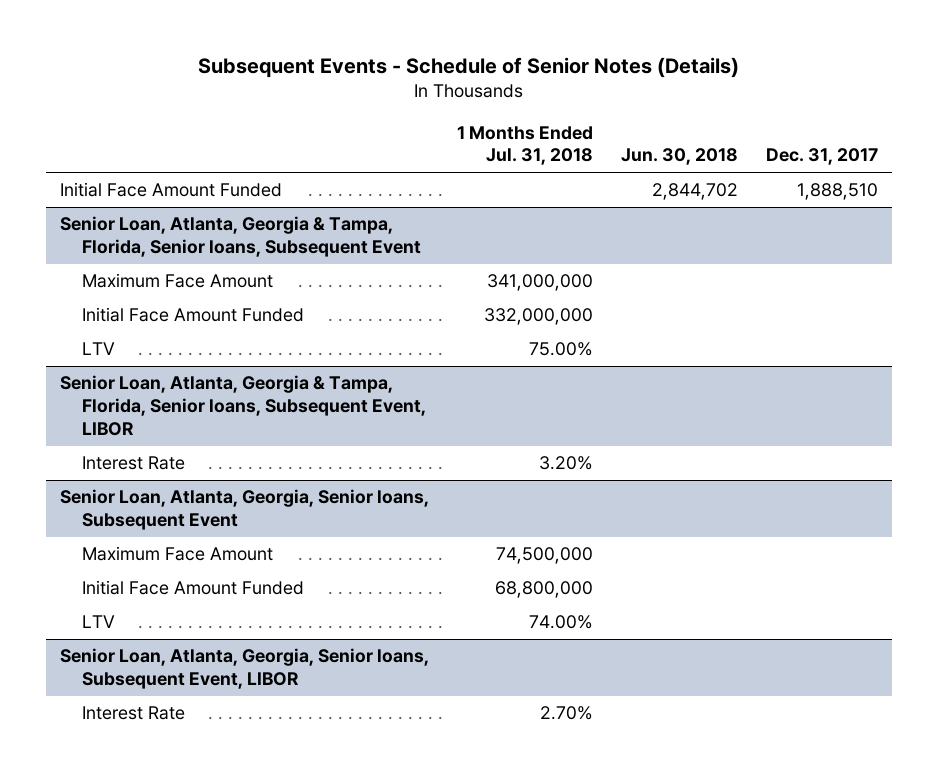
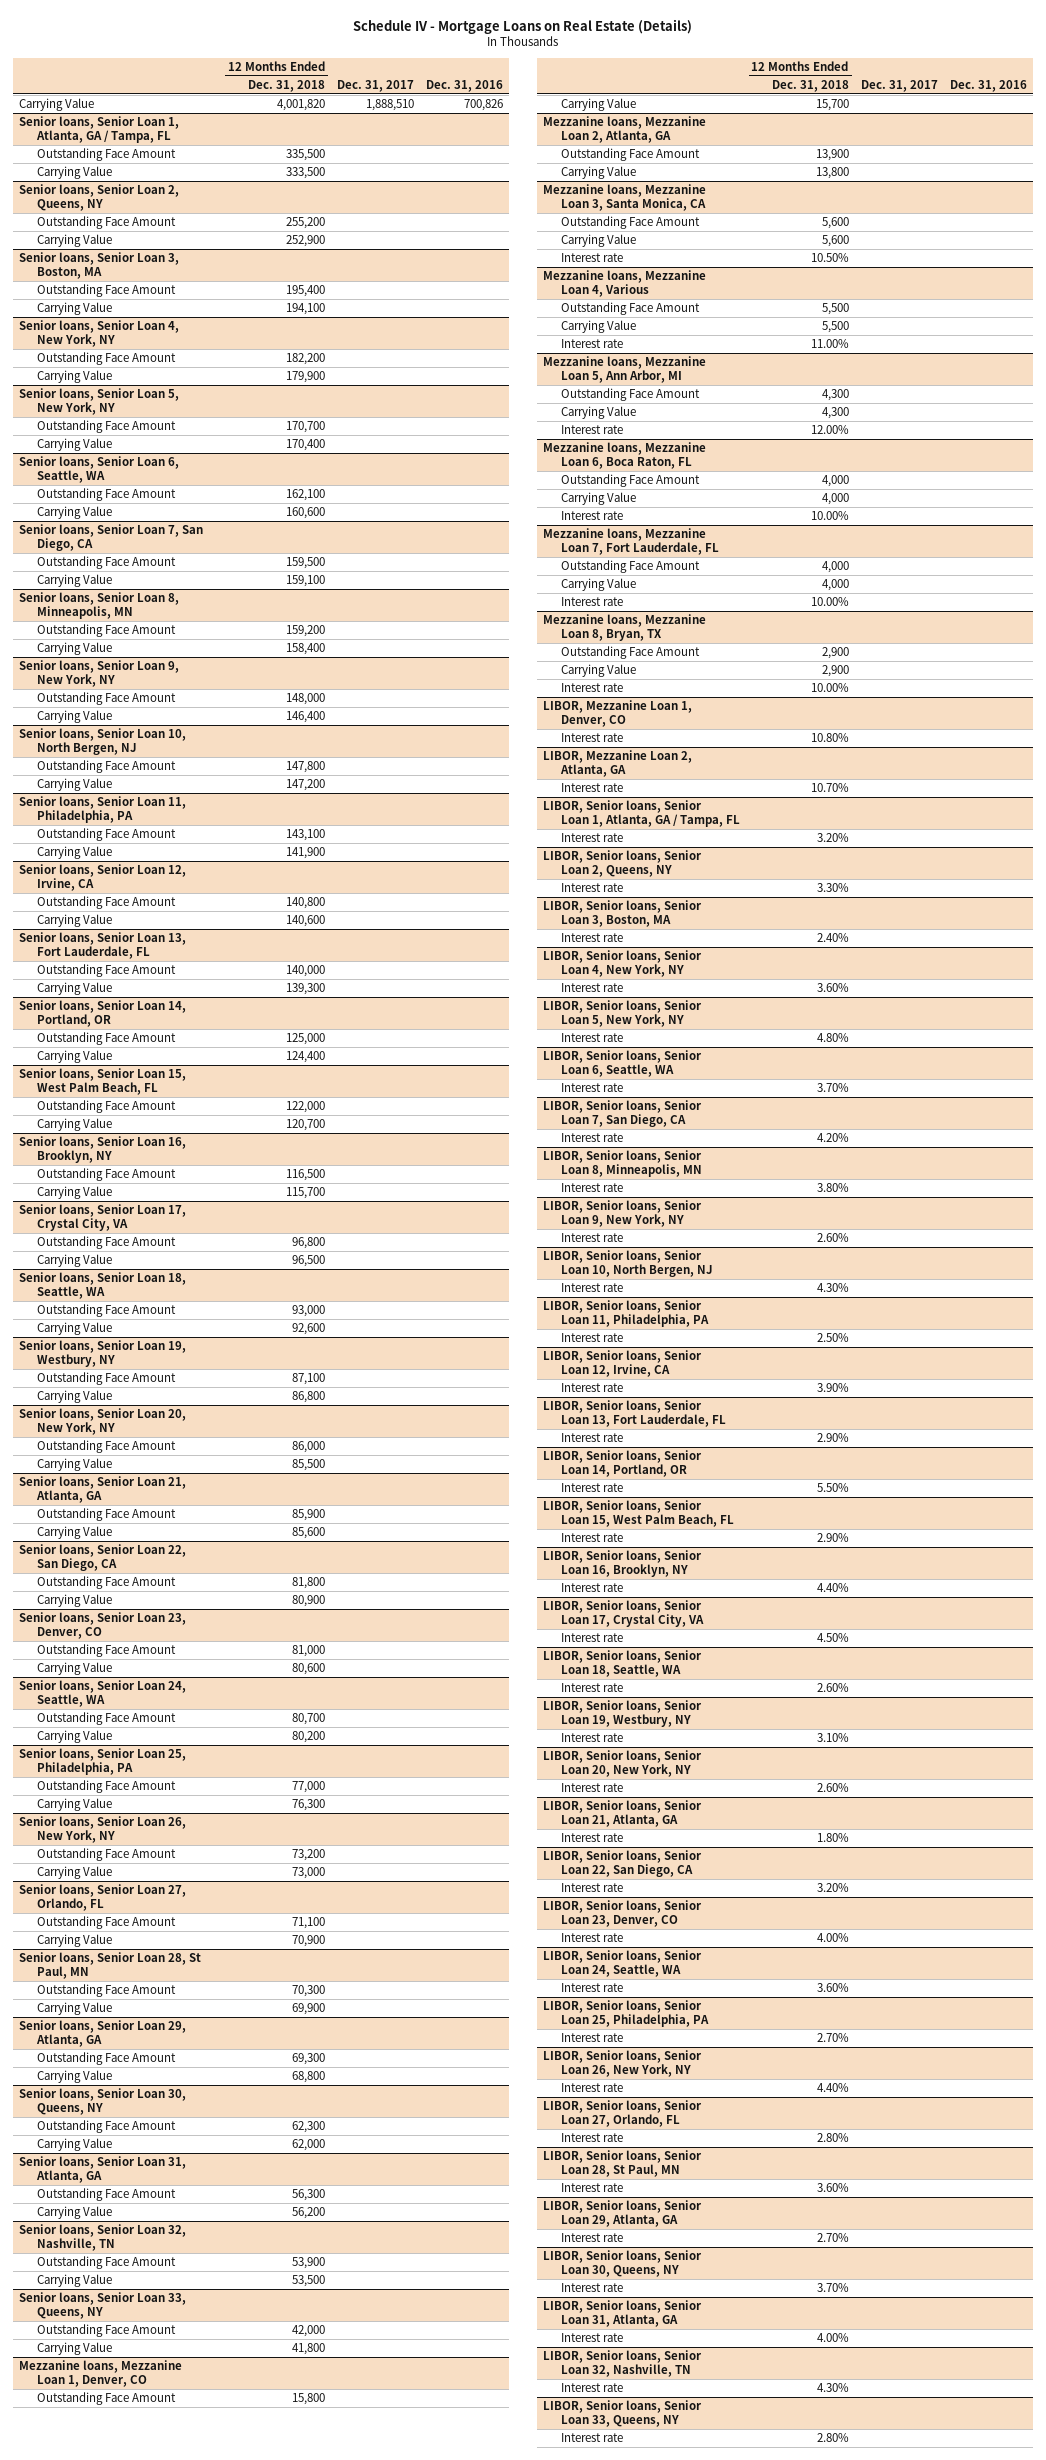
- Subsequent Events - Schedule of Senior Notes (Details)
+ Schedule IV - Mortgage Loans on Real Estate (Details)
- | 1 Months Ended Jul. 31, 2018 | Jun. 30, 2018 | Dec. 31, 2017
+ | 12 Months Ended Dec. 31, 2018 | Dec. 31, 2017 | Dec. 31, 2016
- Initial Face Amount Funded | | 2,844,702 | 1,888,510
- Senior Loan, Atlanta, Georgia & Tampa, Florida, Senior loans, Subsequent Event
- Maximum Face Amount | 341,000,000 | |
- Initial Face Amount Funded | 332,000,000 | |
- LTV | 75.00% | |
- Senior Loan, Atlanta, Georgia & Tampa, Florida, Senior loans, Subsequent Event, LIBOR
- Interest Rate | 3.20% | |
- Senior Loan, Atlanta, Georgia, Senior loans, Subsequent Event
- Maximum Face Amount | 74,500,000 | |
- Initial Face Amount Funded | 68,800,000 | |
- LTV | 74.00% | |
- Senior Loan, Atlanta, Georgia, Senior loans, Subsequent Event, LIBOR
- Interest Rate | 2.70% | |
+ Carrying Value | 4,001,820 | 1,888,510 | 700,826
+ Senior loans, Senior Loan 1, Atlanta, GA / Tampa, FL
+ Outstanding Face Amount | 335,500 | |
+ Carrying Value | 333,500 | |
+ Senior loans, Senior Loan 2, Queens, NY
+ Outstanding Face Amount | 255,200 | |
+ Carrying Value | 252,900 | |
+ Senior loans, Senior Loan 3, Boston, MA
+ Outstanding Face Amount | 195,400 | |
+ Carrying Value | 194,100 | |
+ Senior loans, Senior Loan 4, New York, NY
+ Outstanding Face Amount | 182,200 | |
+ Carrying Value | 179,900 | |
+ Senior loans, Senior Loan 5, New York, NY
+ Outstanding Face Amount | 170,700 | |
+ Carrying Value | 170,400 | |
+ Senior loans, Senior Loan 6, Seattle, WA
+ Outstanding Face Amount | 162,100 | |
+ Carrying Value | 160,600 | |
+ Senior loans, Senior Loan 7, San Diego, CA
+ Outstanding Face Amount | 159,500 | |
+ Carrying Value | 159,100 | |
+ Senior loans, Senior Loan 8, Minneapolis, MN
+ Outstanding Face Amount | 159,200 | |
+ Carrying Value | 158,400 | |
+ Senior loans, Senior Loan 9, New York, NY
+ Outstanding Face Amount | 148,000 | |
+ Carrying Value | 146,400 | |
+ Senior loans, Senior Loan 10, North Bergen, NJ
+ Outstanding Face Amount | 147,800 | |
+ Carrying Value | 147,200 | |
+ Senior loans, Senior Loan 11, Philadelphia, PA
+ Outstanding Face Amount | 143,100 | |
+ Carrying Value | 141,900 | |
+ Senior loans, Senior Loan 12, Irvine, CA
+ Outstanding Face Amount | 140,800 | |
+ Carrying Value | 140,600 | |
+ Senior loans, Senior Loan 13, Fort Lauderdale, FL
+ Outstanding Face Amount | 140,000 | |
+ Carrying Value | 139,300 | |
+ Senior loans, Senior Loan 14, Portland, OR
+ Outstanding Face Amount | 125,000 | |
+ Carrying Value | 124,400 | |
+ Senior loans, Senior Loan 15, West Palm Beach, FL
+ Outstanding Face Amount | 122,000 | |
+ Carrying Value | 120,700 | |
+ Senior loans, Senior Loan 16, Brooklyn, NY
+ Outstanding Face Amount | 116,500 | |
+ Carrying Value | 115,700 | |
+ Senior loans, Senior Loan 17, Crystal City, VA
+ Outstanding Face Amount | 96,800 | |
+ Carrying Value | 96,500 | |
+ Senior loans, Senior Loan 18, Seattle, WA
+ Outstanding Face Amount | 93,000 | |
+ Carrying Value | 92,600 | |
+ Senior loans, Senior Loan 19, Westbury, NY
+ Outstanding Face Amount | 87,100 | |
+ Carrying Value | 86,800 | |
+ Senior loans, Senior Loan 20, New York, NY
+ Outstanding Face Amount | 86,000 | |
+ Carrying Value | 85,500 | |
+ Senior loans, Senior Loan 21, Atlanta, GA
+ Outstanding Face Amount | 85,900 | |
+ Carrying Value | 85,600 | |
+ Senior loans, Senior Loan 22, San Diego, CA
+ Outstanding Face Amount | 81,800 | |
+ Carrying Value | 80,900 | |
+ Senior loans, Senior Loan 23, Denver, CO
+ Outstanding Face Amount | 81,000 | |
+ Carrying Value | 80,600 | |
+ Senior loans, Senior Loan 24, Seattle, WA
+ Outstanding Face Amount | 80,700 | |
+ Carrying Value | 80,200 | |
+ Senior loans, Senior Loan 25, Philadelphia, PA
+ Outstanding Face Amount | 77,000 | |
+ Carrying Value | 76,300 | |
+ Senior loans, Senior Loan 26, New York, NY
+ Outstanding Face Amount | 73,200 | |
+ Carrying Value | 73,000 | |
+ Senior loans, Senior Loan 27, Orlando, FL
+ Outstanding Face Amount | 71,100 | |
+ Carrying Value | 70,900 | |
+ Senior loans, Senior Loan 28, St Paul, MN
+ Outstanding Face Amount | 70,300 | |
+ Carrying Value | 69,900 | |
+ Senior loans, Senior Loan 29, Atlanta, GA
+ Outstanding Face Amount | 69,300 | |
+ Carrying Value | 68,800 | |
+ Senior loans, Senior Loan 30, Queens, NY
+ Outstanding Face Amount | 62,300 | |
+ Carrying Value | 62,000 | |
+ Senior loans, Senior Loan 31, Atlanta, GA
+ Outstanding Face Amount | 56,300 | |
+ Carrying Value | 56,200 | |
+ Senior loans, Senior Loan 32, Nashville, TN
+ Outstanding Face Amount | 53,900 | |
+ Carrying Value | 53,500 | |
+ Senior loans, Senior Loan 33, Queens, NY
+ Outstanding Face Amount | 42,000 | |
+ Carrying Value | 41,800 | |
+ Mezzanine loans, Mezzanine Loan 1, Denver, CO
+ Outstanding Face Amount | 15,800 | |
+ Carrying Value | 15,700 | |
+ Mezzanine loans, Mezzanine Loan 2, Atlanta, GA
+ Outstanding Face Amount | 13,900 | |
+ Carrying Value | 13,800 | |
+ Mezzanine loans, Mezzanine Loan 3, Santa Monica, CA
+ Outstanding Face Amount | 5,600 | |
+ Carrying Value | 5,600 | |
+ Interest rate | 10.50% | |
+ Mezzanine loans, Mezzanine Loan 4, Various
+ Outstanding Face Amount | 5,500 | |
+ Carrying Value | 5,500 | |
+ Interest rate | 11.00% | |
+ Mezzanine loans, Mezzanine Loan 5, Ann Arbor, MI
+ Outstanding Face Amount | 4,300 | |
+ Carrying Value | 4,300 | |
+ Interest rate | 12.00% | |
+ Mezzanine loans, Mezzanine Loan 6, Boca Raton, FL
+ Outstanding Face Amount | 4,000 | |
+ Carrying Value | 4,000 | |
+ Interest rate | 10.00% | |
+ Mezzanine loans, Mezzanine Loan 7, Fort Lauderdale, FL
+ Outstanding Face Amount | 4,000 | |
+ Carrying Value | 4,000 | |
+ Interest rate | 10.00% | |
+ Mezzanine loans, Mezzanine Loan 8, Bryan, TX
+ Outstanding Face Amount | 2,900 | |
+ Carrying Value | 2,900 | |
+ Interest rate | 10.00% | |
+ LIBOR, Mezzanine Loan 1, Denver, CO
+ Interest rate | 10.80% | |
+ LIBOR, Mezzanine Loan 2, Atlanta, GA
+ Interest rate | 10.70% | |
+ LIBOR, Senior loans, Senior Loan 1, Atlanta, GA / Tampa, FL
+ Interest rate | 3.20% | |
+ LIBOR, Senior loans, Senior Loan 2, Queens, NY
+ Interest rate | 3.30% | |
+ LIBOR, Senior loans, Senior Loan 3, Boston, MA
+ Interest rate | 2.40% | |
+ LIBOR, Senior loans, Senior Loan 4, New York, NY
+ Interest rate | 3.60% | |
+ LIBOR, Senior loans, Senior Loan 5, New York, NY
+ Interest rate | 4.80% | |
+ LIBOR, Senior loans, Senior Loan 6, Seattle, WA
+ Interest rate | 3.70% | |
+ LIBOR, Senior loans, Senior Loan 7, San Diego, CA
+ Interest rate | 4.20% | |
+ LIBOR, Senior loans, Senior Loan 8, Minneapolis, MN
+ Interest rate | 3.80% | |
+ LIBOR, Senior loans, Senior Loan 9, New York, NY
+ Interest rate | 2.60% | |
+ LIBOR, Senior loans, Senior Loan 10, North Bergen, NJ
+ Interest rate | 4.30% | |
+ LIBOR, Senior loans, Senior Loan 11, Philadelphia, PA
+ Interest rate | 2.50% | |
+ LIBOR, Senior loans, Senior Loan 12, Irvine, CA
+ Interest rate | 3.90% | |
+ LIBOR, Senior loans, Senior Loan 13, Fort Lauderdale, FL
+ Interest rate | 2.90% | |
+ LIBOR, Senior loans, Senior Loan 14, Portland, OR
+ Interest rate | 5.50% | |
+ LIBOR, Senior loans, Senior Loan 15, West Palm Beach, FL
+ Interest rate | 2.90% | |
+ LIBOR, Senior loans, Senior Loan 16, Brooklyn, NY
+ Interest rate | 4.40% | |
+ LIBOR, Senior loans, Senior Loan 17, Crystal City, VA
+ Interest rate | 4.50% | |
+ LIBOR, Senior loans, Senior Loan 18, Seattle, WA
+ Interest rate | 2.60% | |
+ LIBOR, Senior loans, Senior Loan 19, Westbury, NY
+ Interest rate | 3.10% | |
+ LIBOR, Senior loans, Senior Loan 20, New York, NY
+ Interest rate | 2.60% | |
+ LIBOR, Senior loans, Senior Loan 21, Atlanta, GA
+ Interest rate | 1.80% | |
+ LIBOR, Senior loans, Senior Loan 22, San Diego, CA
+ Interest rate | 3.20% | |
+ LIBOR, Senior loans, Senior Loan 23, Denver, CO
+ Interest rate | 4.00% | |
+ LIBOR, Senior loans, Senior Loan 24, Seattle, WA
+ Interest rate | 3.60% | |
+ LIBOR, Senior loans, Senior Loan 25, Philadelphia, PA
+ Interest rate | 2.70% | |
+ LIBOR, Senior loans, Senior Loan 26, New York, NY
+ Interest rate | 4.40% | |
+ LIBOR, Senior loans, Senior Loan 27, Orlando, FL
+ Interest rate | 2.80% | |
+ LIBOR, Senior loans, Senior Loan 28, St Paul, MN
+ Interest rate | 3.60% | |
+ LIBOR, Senior loans, Senior Loan 29, Atlanta, GA
+ Interest rate | 2.70% | |
+ LIBOR, Senior loans, Senior Loan 30, Queens, NY
+ Interest rate | 3.70% | |
+ LIBOR, Senior loans, Senior Loan 31, Atlanta, GA
+ Interest rate | 4.00% | |
+ LIBOR, Senior loans, Senior Loan 32, Nashville, TN
+ Interest rate | 4.30% | |
+ LIBOR, Senior loans, Senior Loan 33, Queens, NY
+ Interest rate | 2.80% | |

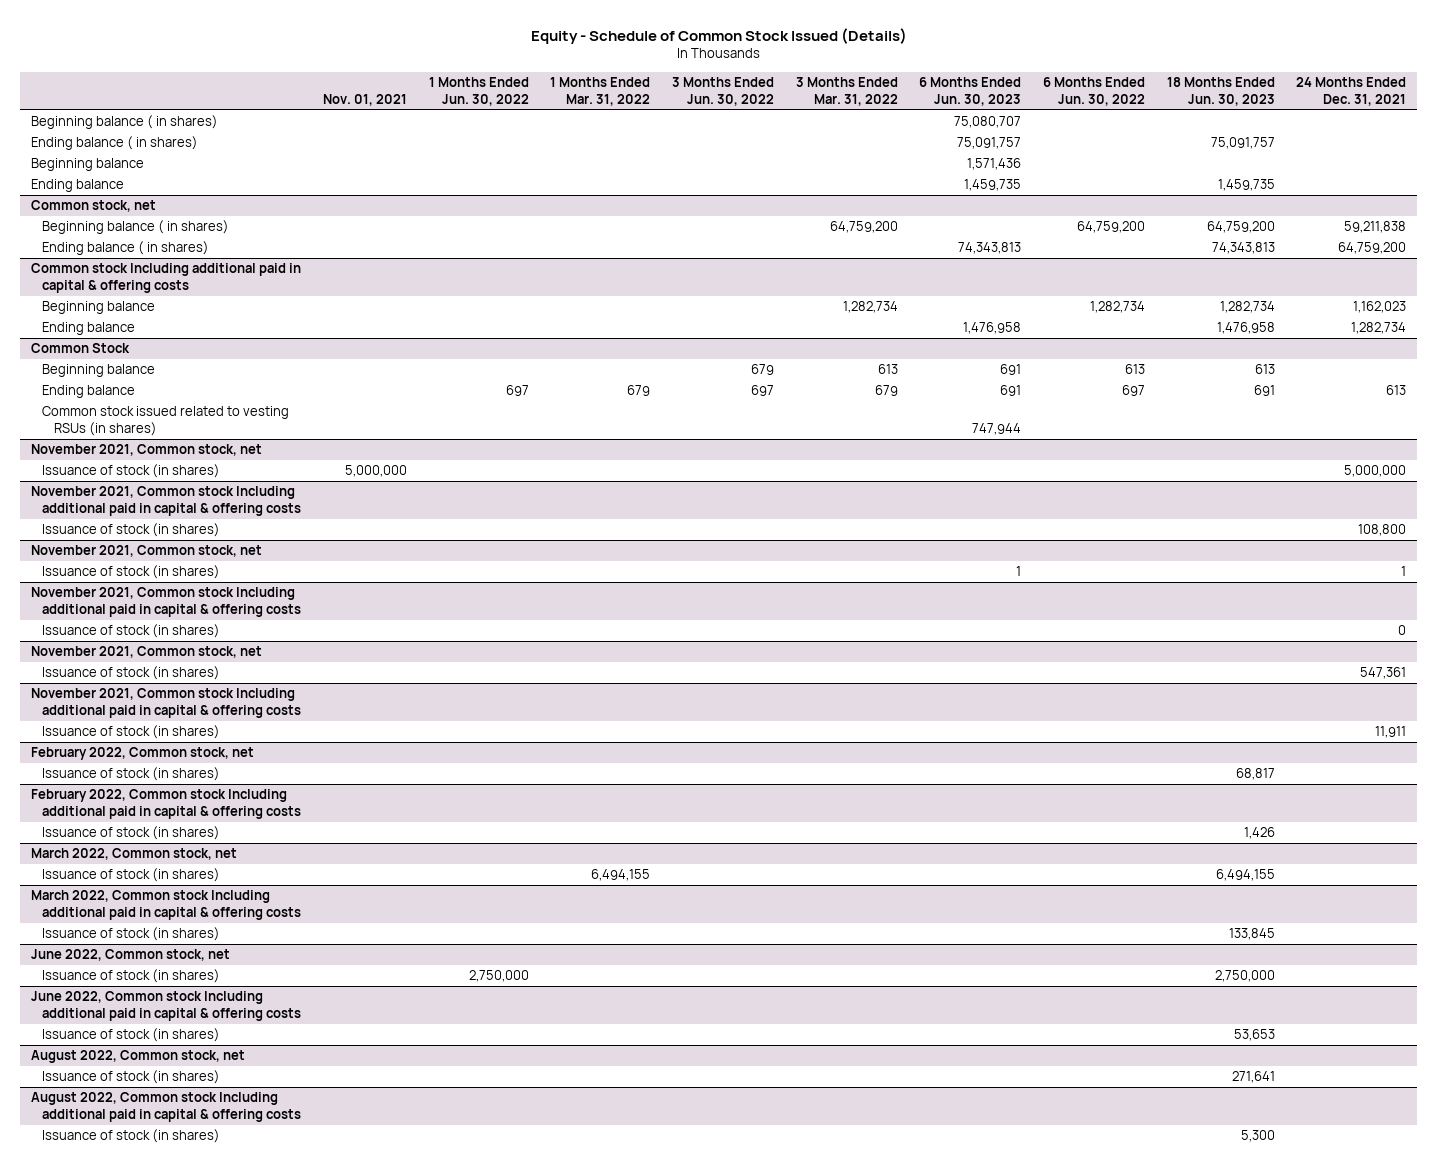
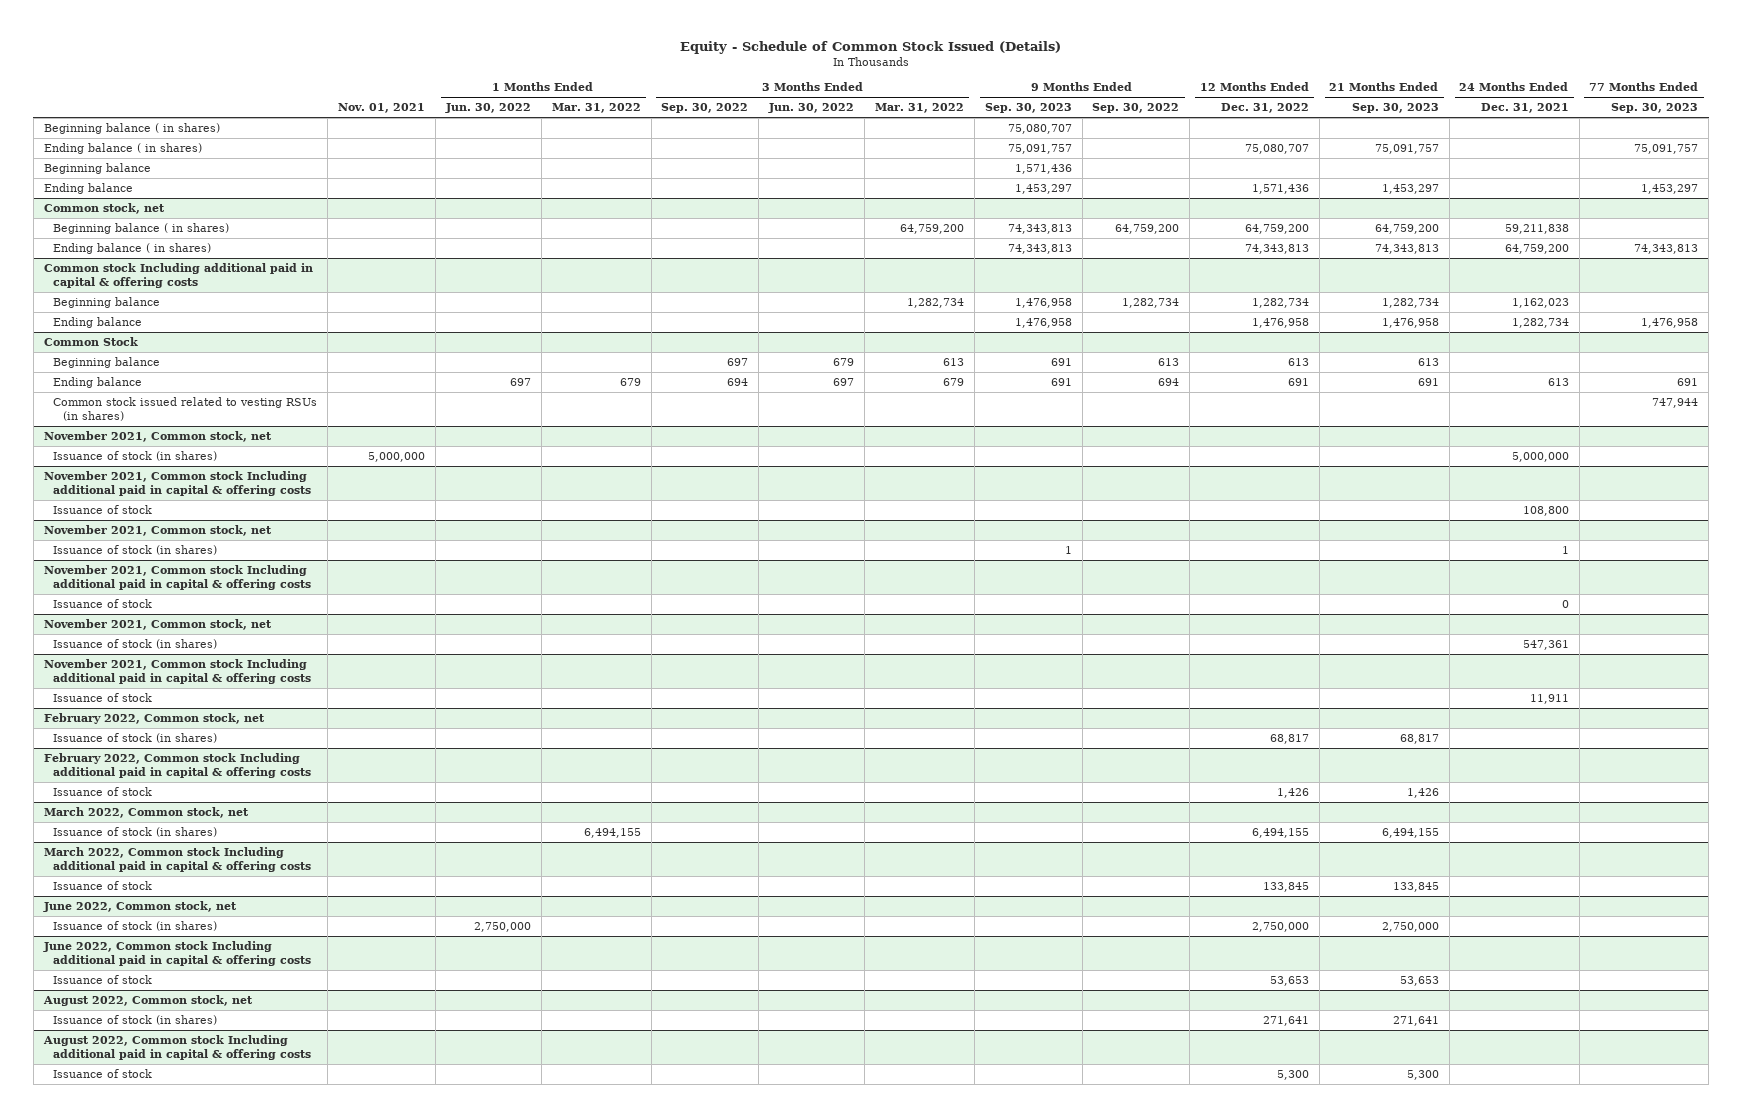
- | Nov. 01, 2021 | 1 Months Ended Jun. 30, 2022 | 1 Months Ended Mar. 31, 2022 | 3 Months Ended Jun. 30, 2022 | 3 Months Ended Mar. 31, 2022 | 6 Months Ended Jun. 30, 2023 | 6 Months Ended Jun. 30, 2022 | 18 Months Ended Jun. 30, 2023 | 24 Months Ended Dec. 31, 2021
+ | Nov. 01, 2021 | 1 Months Ended Jun. 30, 2022 | 1 Months Ended Mar. 31, 2022 | 3 Months Ended Sep. 30, 2022 | 3 Months Ended Jun. 30, 2022 | 3 Months Ended Mar. 31, 2022 | 9 Months Ended Sep. 30, 2023 | 9 Months Ended Sep. 30, 2022 | 12 Months Ended Dec. 31, 2022 | 21 Months Ended Sep. 30, 2023 | 24 Months Ended Dec. 31, 2021 | 77 Months Ended Sep. 30, 2023
@ November 2021, Common stock Including additional paid in capital & offering costs
- Issuance of stock (in shares) | | | | | | | | | 108,800
+ Issuance of stock | | | | | | | | | | | 108,800 |
- Issuance of stock (in shares) | | | | | | | | | 0
+ Issuance of stock | | | | | | | | | | | 0 |
- Issuance of stock (in shares) | | | | | | | | | 11,911
+ Issuance of stock | | | | | | | | | | | 11,911 |
@ February 2022, Common stock Including additional paid in capital & offering costs
- Issuance of stock (in shares) | | | | | | | | 1,426 |
+ Issuance of stock | | | | | | | | | 1,426 | 1,426 | |
@ March 2022, Common stock Including additional paid in capital & offering costs
- Issuance of stock (in shares) | | | | | | | | 133,845 |
+ Issuance of stock | | | | | | | | | 133,845 | 133,845 | |
@ June 2022, Common stock Including additional paid in capital & offering costs
- Issuance of stock (in shares) | | | | | | | | 53,653 |
+ Issuance of stock | | | | | | | | | 53,653 | 53,653 | |
@ August 2022, Common stock Including additional paid in capital & offering costs
- Issuance of stock (in shares) | | | | | | | | 5,300 |
+ Issuance of stock | | | | | | | | | 5,300 | 5,300 | |

